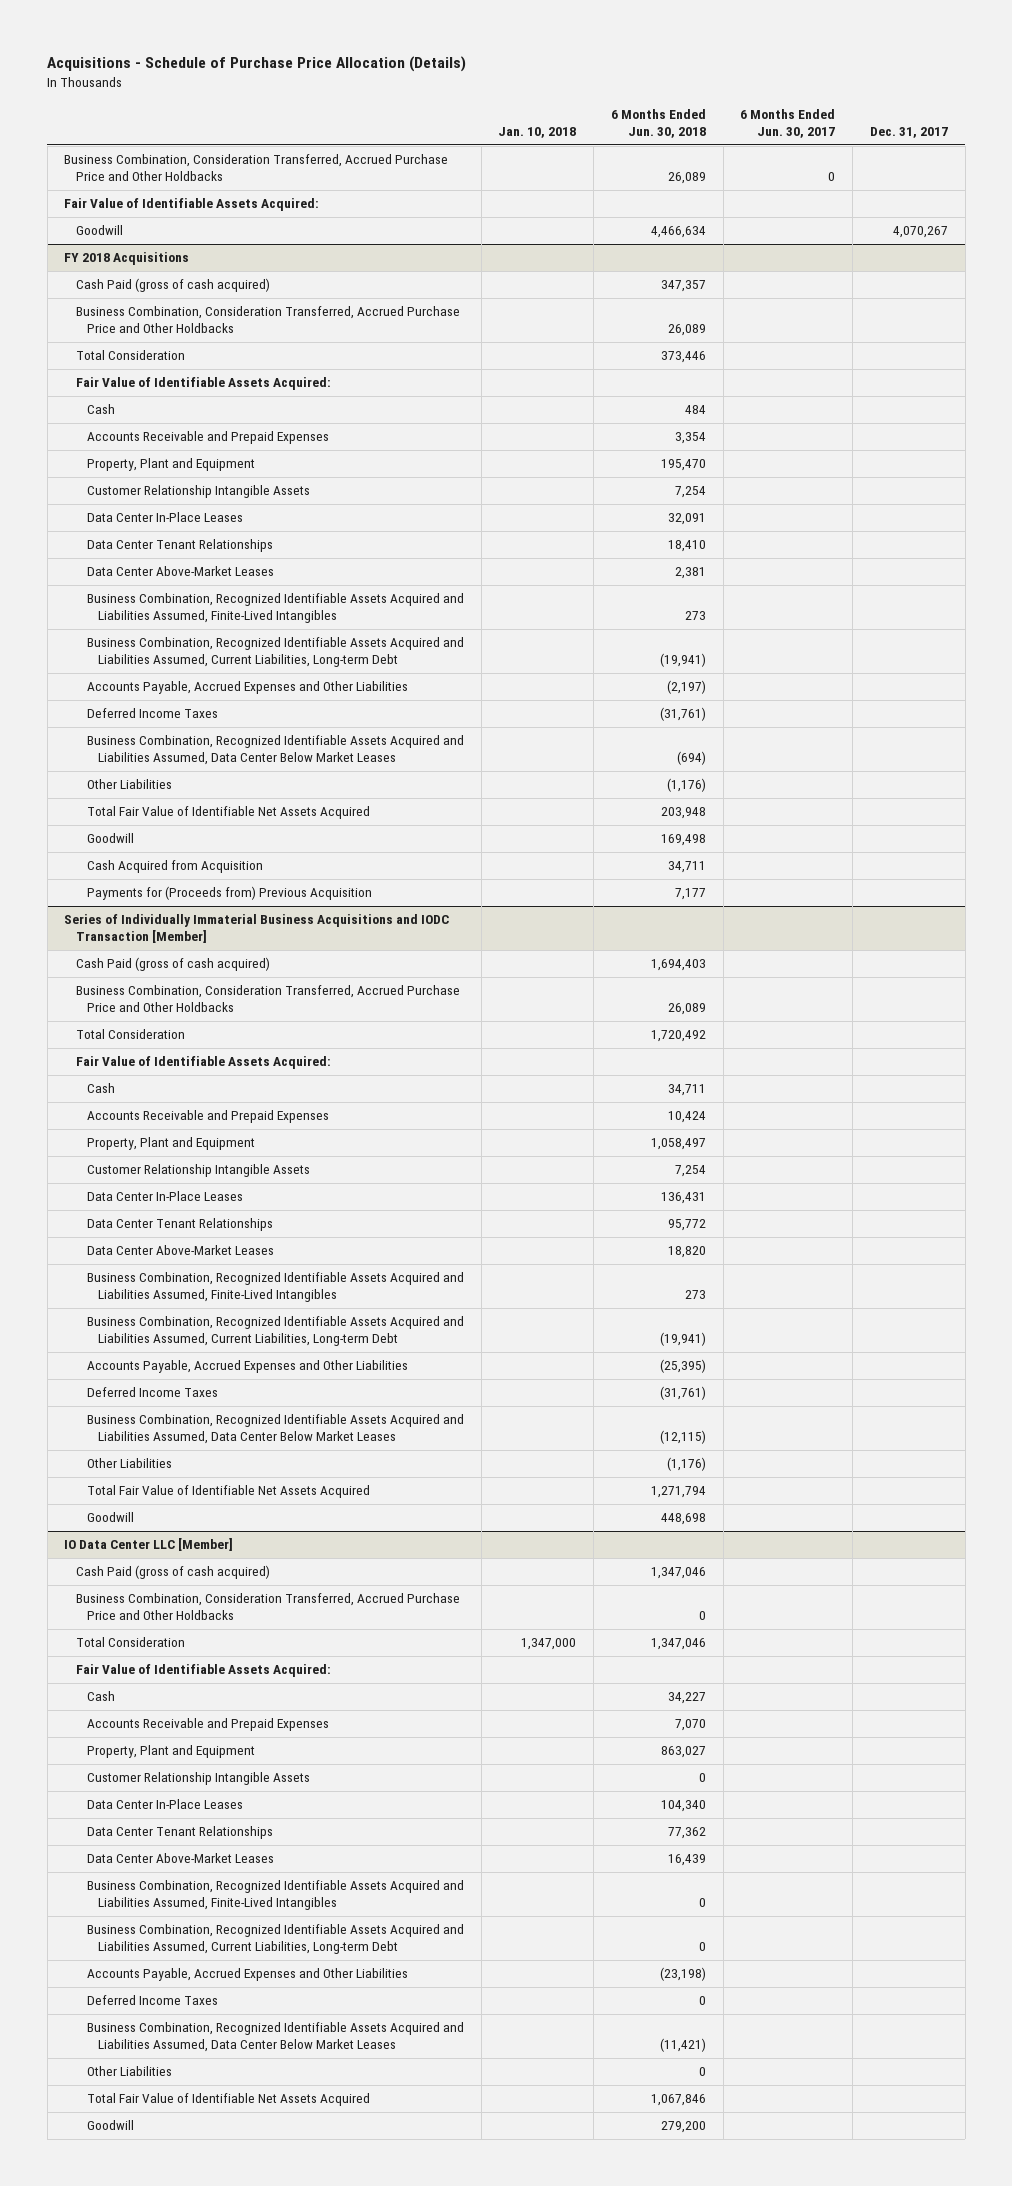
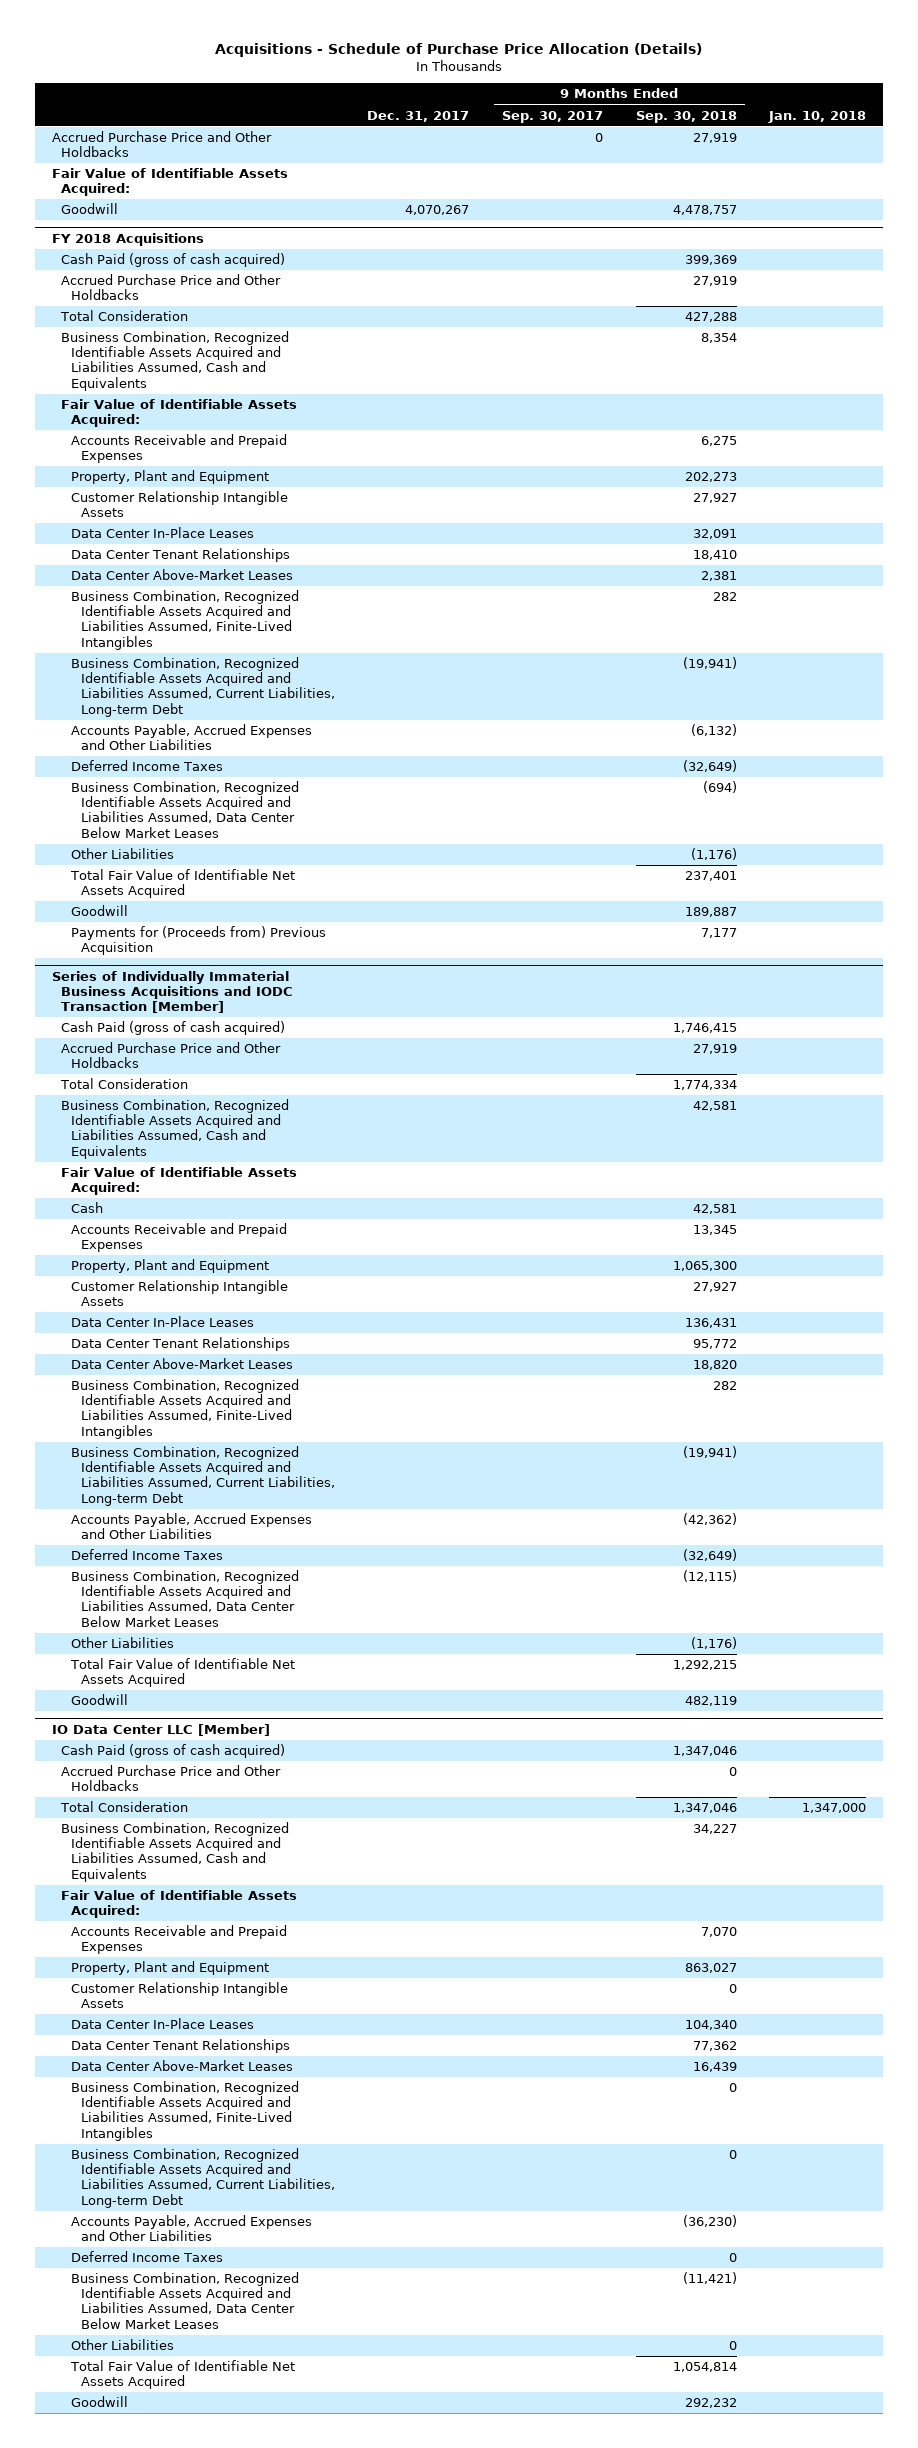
- | Jan. 10, 2018 | 6 Months Ended Jun. 30, 2018 | 6 Months Ended Jun. 30, 2017 | Dec. 31, 2017
+ | Dec. 31, 2017 | 9 Months Ended Sep. 30, 2017 | 9 Months Ended Sep. 30, 2018 | Jan. 10, 2018
- Business Combination, Consideration Transferred, Accrued Purchase Price and Other Holdbacks | | 26,089 | 0 |
+ Accrued Purchase Price and Other Holdbacks | | 0 | 27,919 |
@ FY 2018 Acquisitions
- Business Combination, Consideration Transferred, Accrued Purchase Price and Other Holdbacks | | 26,089 | |
+ Accrued Purchase Price and Other Holdbacks | | | 27,919 |
+ Business Combination, Recognized Identifiable Assets Acquired and Liabilities Assumed, Cash and Equivalents | | | 8,354 |
- Cash | | 484 | |
- Cash Acquired from Acquisition | | 34,711 | |
@ Series of Individually Immaterial Business Acquisitions and IODC Transaction [Member]
- Business Combination, Consideration Transferred, Accrued Purchase Price and Other Holdbacks | | 26,089 | |
+ Accrued Purchase Price and Other Holdbacks | | | 27,919 |
+ Business Combination, Recognized Identifiable Assets Acquired and Liabilities Assumed, Cash and Equivalents | | | 42,581 |
@ IO Data Center LLC [Member]
- Business Combination, Consideration Transferred, Accrued Purchase Price and Other Holdbacks | | 0 | |
+ Accrued Purchase Price and Other Holdbacks | | | 0 |
+ Business Combination, Recognized Identifiable Assets Acquired and Liabilities Assumed, Cash and Equivalents | | | 34,227 |
- Cash | | 34,227 | |

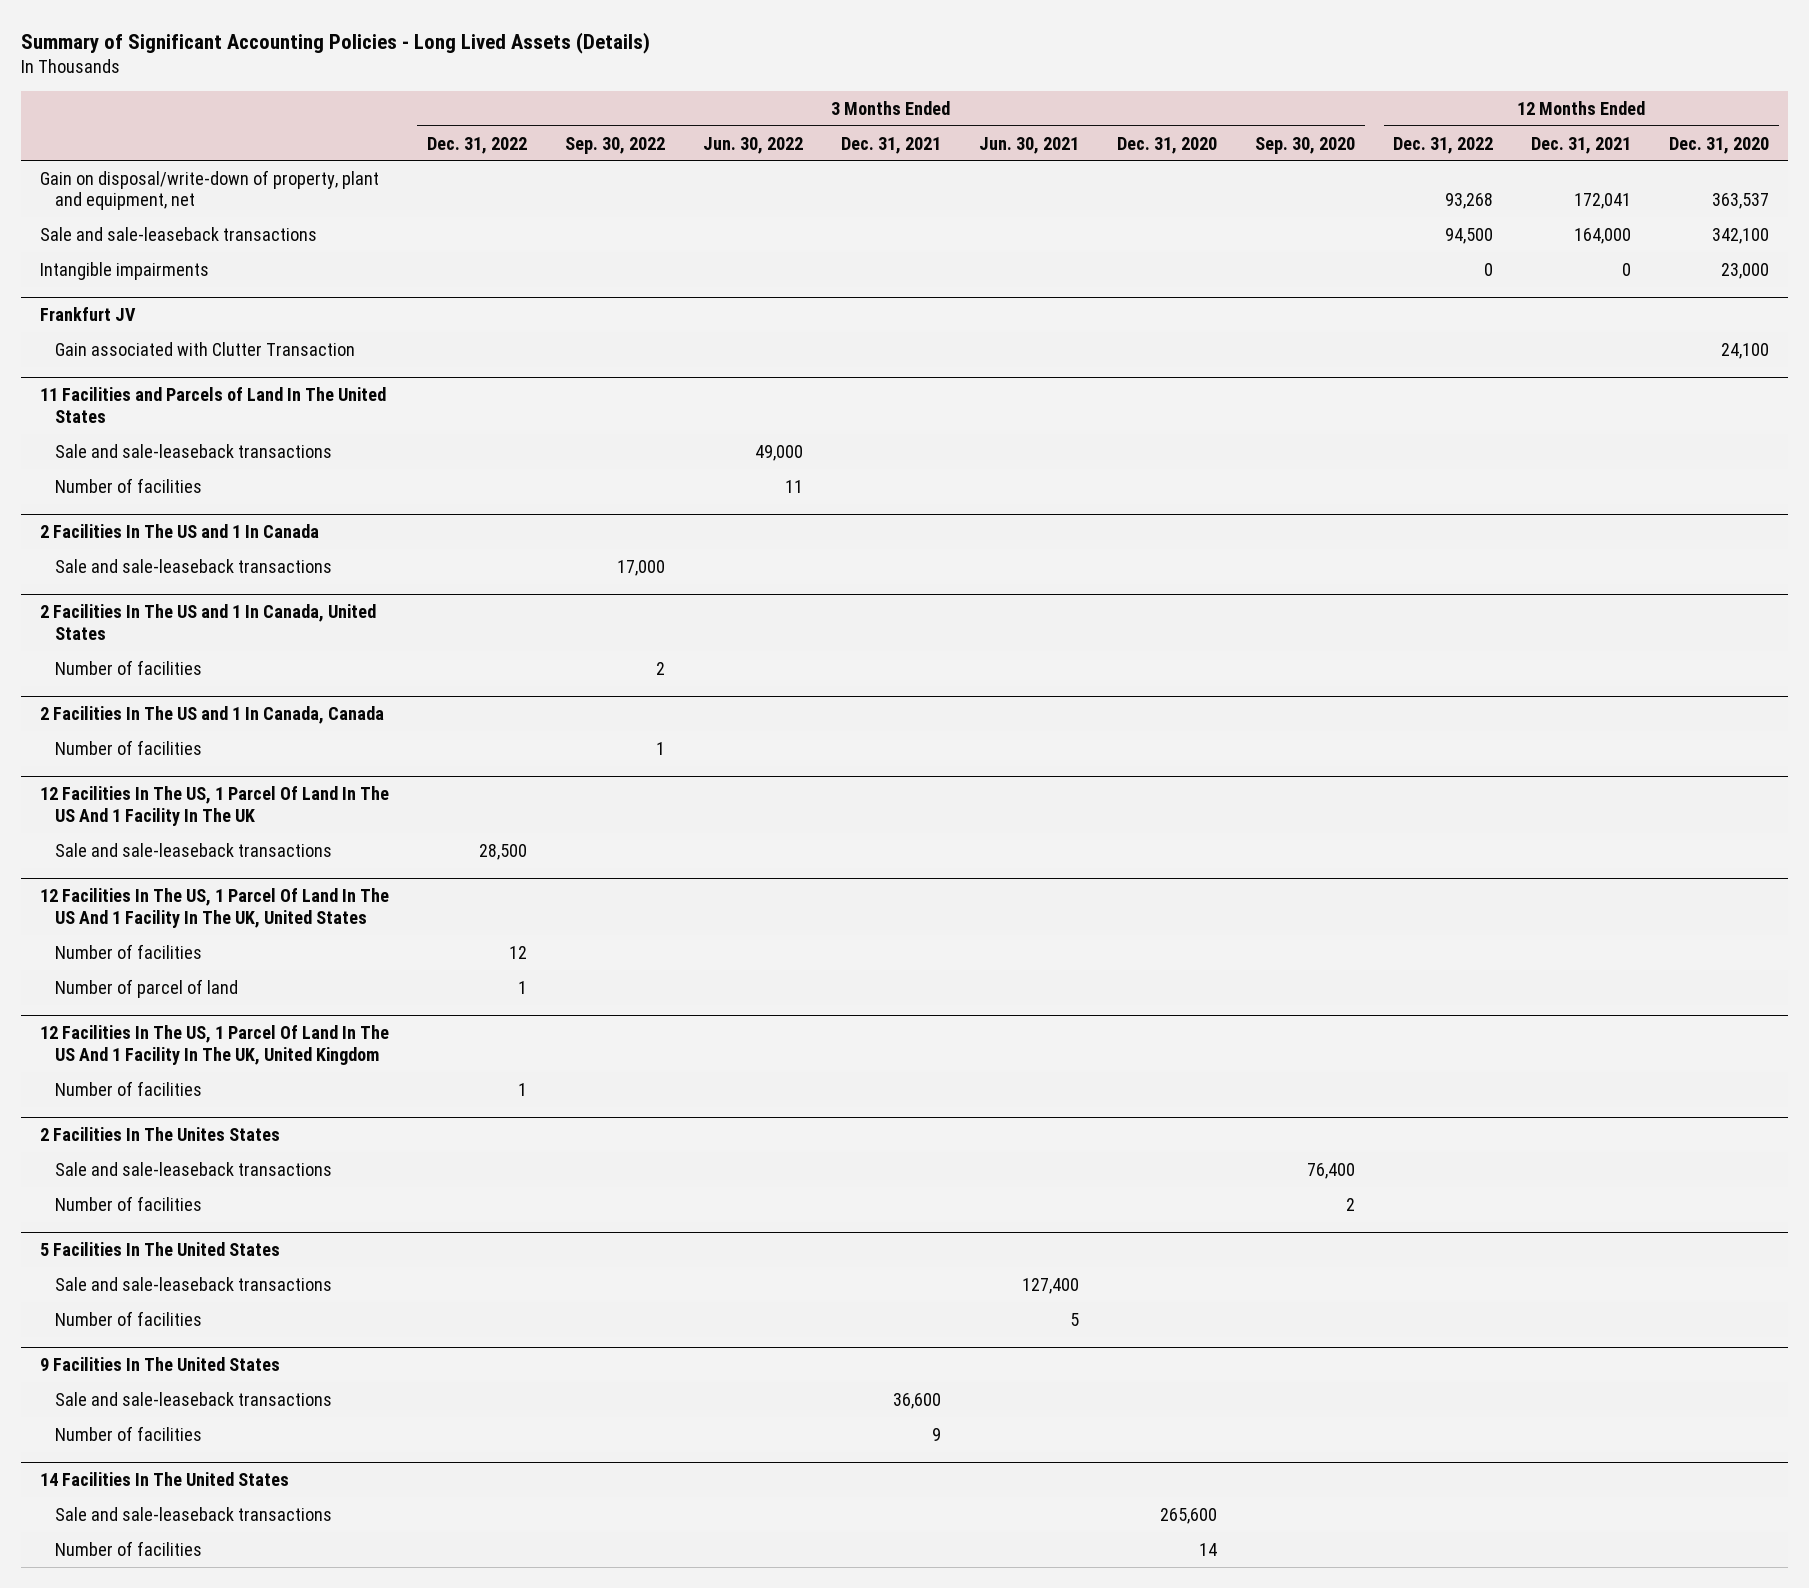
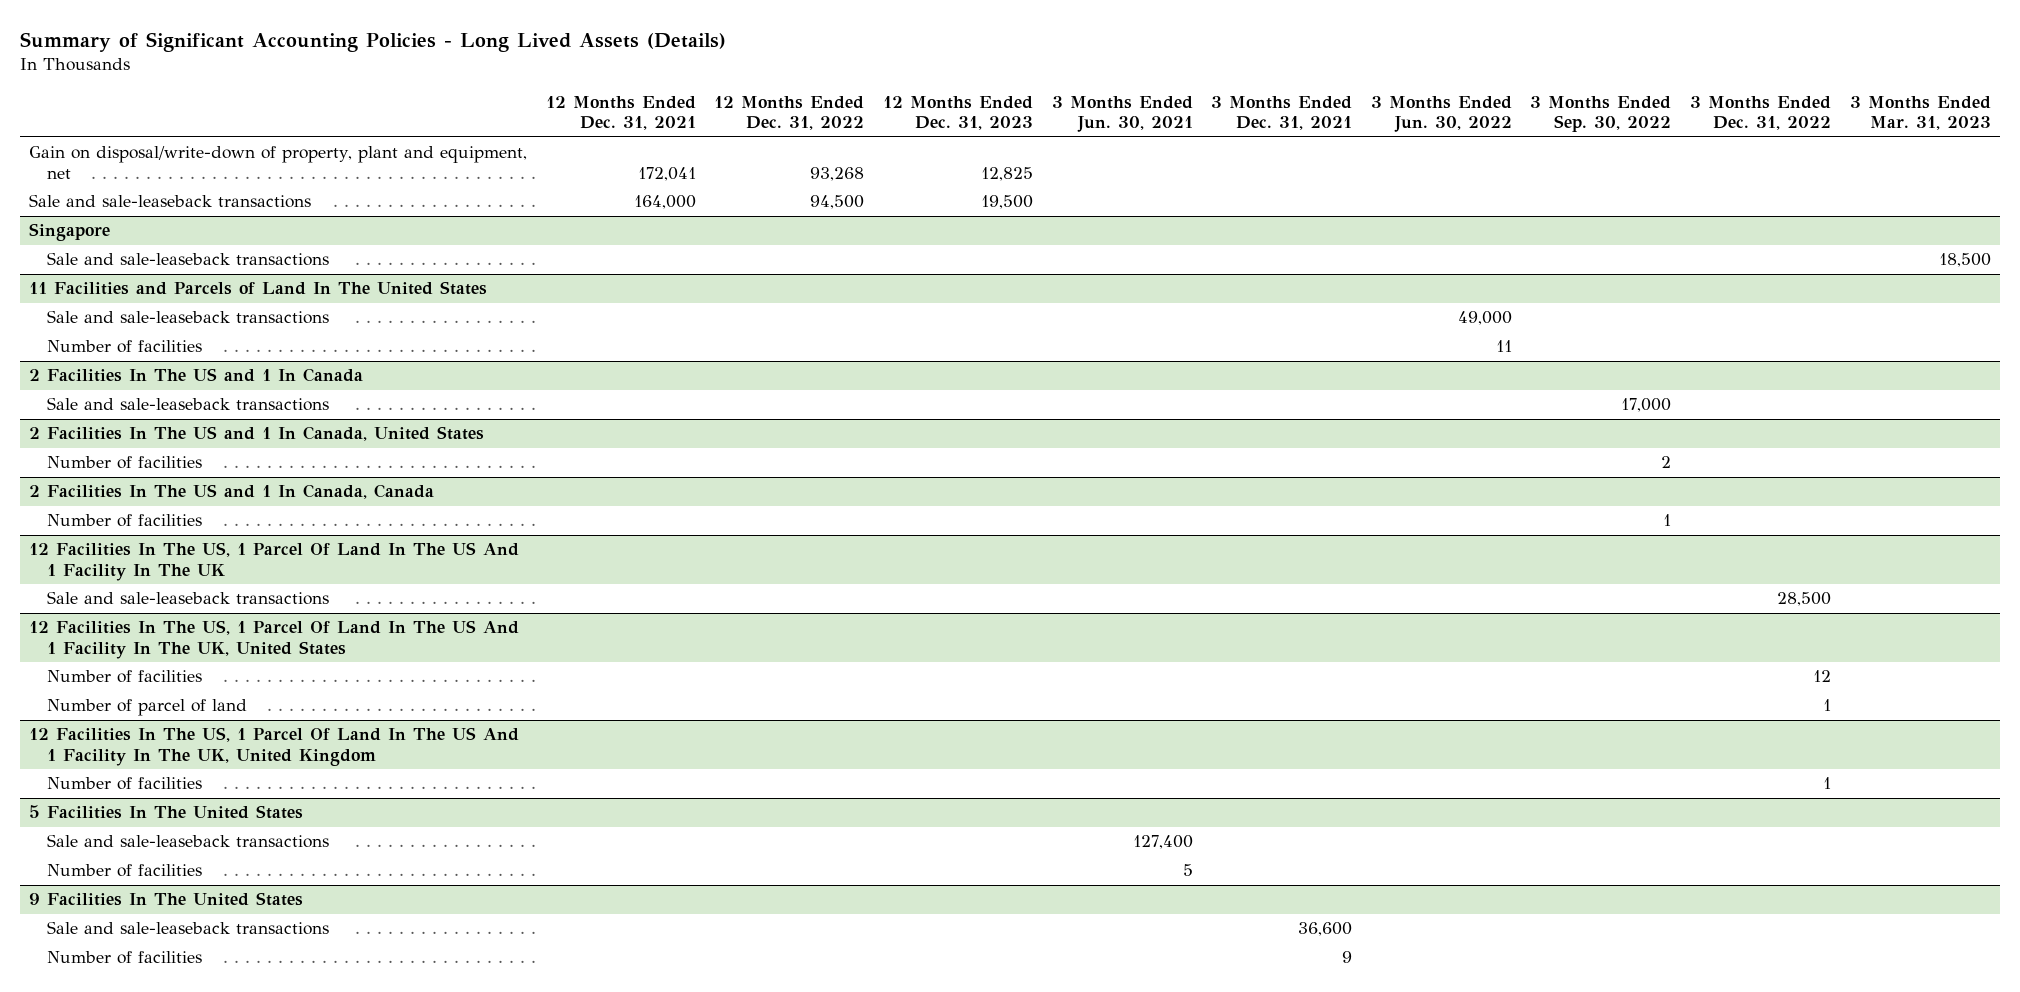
- | 3 Months Ended Dec. 31, 2022 | 3 Months Ended Sep. 30, 2022 | 3 Months Ended Jun. 30, 2022 | 3 Months Ended Dec. 31, 2021 | 3 Months Ended Jun. 30, 2021 | 3 Months Ended Dec. 31, 2020 | 3 Months Ended Sep. 30, 2020 | 12 Months Ended Dec. 31, 2022 | 12 Months Ended Dec. 31, 2021 | 12 Months Ended Dec. 31, 2020
+ | 12 Months Ended Dec. 31, 2021 | 12 Months Ended Dec. 31, 2022 | 12 Months Ended Dec. 31, 2023 | 3 Months Ended Jun. 30, 2021 | 3 Months Ended Dec. 31, 2021 | 3 Months Ended Jun. 30, 2022 | 3 Months Ended Sep. 30, 2022 | 3 Months Ended Dec. 31, 2022 | 3 Months Ended Mar. 31, 2023
- Intangible impairments | | | | | | | | 0 | 0 | 23,000
- Frankfurt JV
- Gain associated with Clutter Transaction | | | | | | | | | | 24,100
+ Singapore
+ Sale and sale-leaseback transactions | | | | | | | | | 18,500
- 2 Facilities In The Unites States
- Sale and sale-leaseback transactions | | | | | | | 76,400 | | |
- Number of facilities | | | | | | | 2 | | |
- 14 Facilities In The United States
- Sale and sale-leaseback transactions | | | | | | 265,600 | | | |
- Number of facilities | | | | | | 14 | | | |

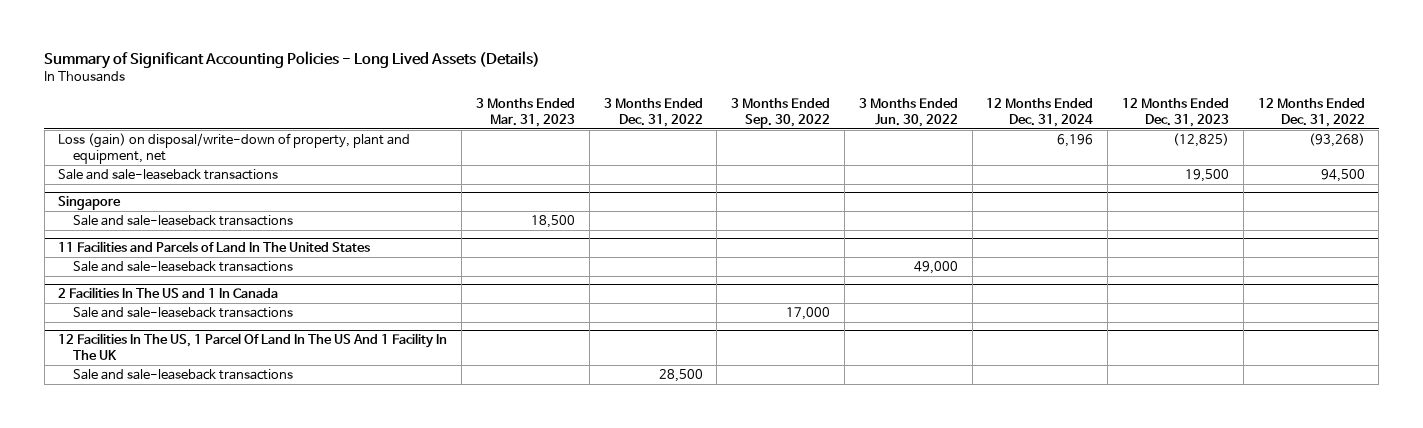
- | 12 Months Ended Dec. 31, 2021 | 12 Months Ended Dec. 31, 2022 | 12 Months Ended Dec. 31, 2023 | 3 Months Ended Jun. 30, 2021 | 3 Months Ended Dec. 31, 2021 | 3 Months Ended Jun. 30, 2022 | 3 Months Ended Sep. 30, 2022 | 3 Months Ended Dec. 31, 2022 | 3 Months Ended Mar. 31, 2023
+ | 3 Months Ended Mar. 31, 2023 | 3 Months Ended Dec. 31, 2022 | 3 Months Ended Sep. 30, 2022 | 3 Months Ended Jun. 30, 2022 | 12 Months Ended Dec. 31, 2024 | 12 Months Ended Dec. 31, 2023 | 12 Months Ended Dec. 31, 2022
- Gain on disposal/write-down of property, plant and equipment, net | 172,041 | 93,268 | 12,825 | | | | | |
+ Loss (gain) on disposal/write-down of property, plant and equipment, net | | | | | 6,196 | (12,825) | (93,268)
@ 11 Facilities and Parcels of Land In The United States
- Number of facilities | | | | | | 11 | | |
- 2 Facilities In The US and 1 In Canada, United States
- Number of facilities | | | | | | | 2 | |
- 2 Facilities In The US and 1 In Canada, Canada
- Number of facilities | | | | | | | 1 | |
- 12 Facilities In The US, 1 Parcel Of Land In The US And 1 Facility In The UK, United States
- Number of facilities | | | | | | | | 12 |
- Number of parcel of land | | | | | | | | 1 |
- 12 Facilities In The US, 1 Parcel Of Land In The US And 1 Facility In The UK, United Kingdom
- Number of facilities | | | | | | | | 1 |
- 5 Facilities In The United States
- Sale and sale-leaseback transactions | | | | 127,400 | | | | |
- Number of facilities | | | | 5 | | | | |
- 9 Facilities In The United States
- Sale and sale-leaseback transactions | | | | | 36,600 | | | |
- Number of facilities | | | | | 9 | | | |

